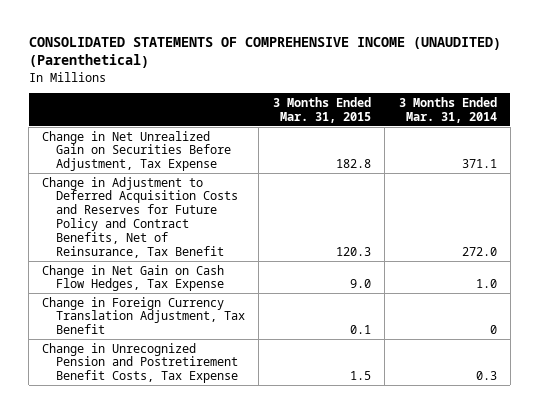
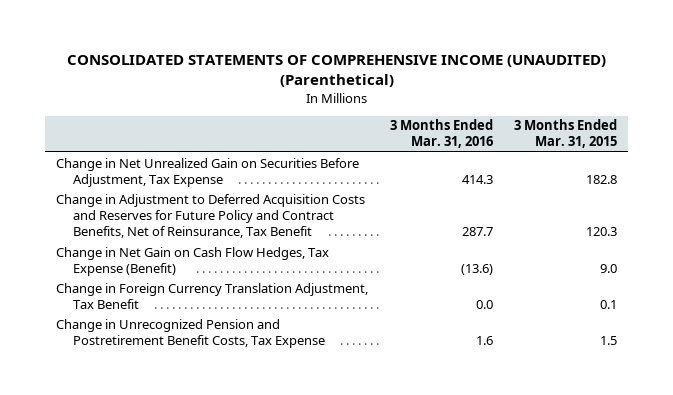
- | 3 Months Ended Mar. 31, 2015 | 3 Months Ended Mar. 31, 2014
+ | 3 Months Ended Mar. 31, 2016 | 3 Months Ended Mar. 31, 2015
- Change in Net Gain on Cash Flow Hedges, Tax Expense | 9.0 | 1.0
+ Change in Net Gain on Cash Flow Hedges, Tax Expense (Benefit) | (13.6) | 9.0

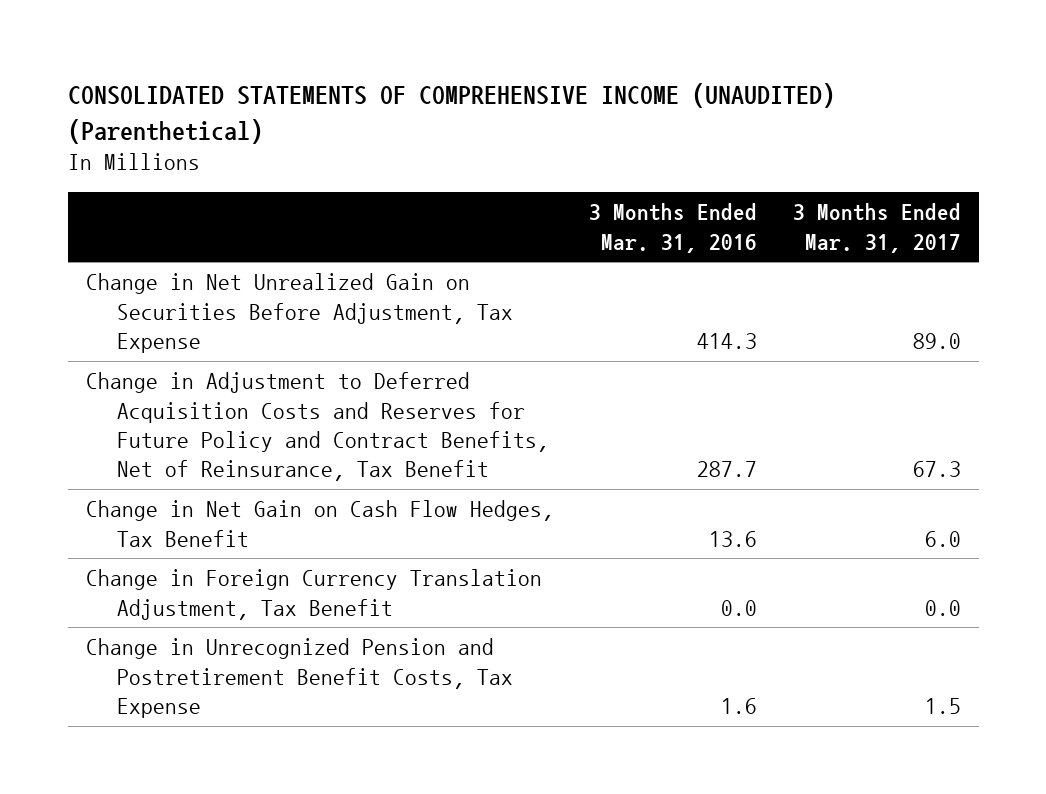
- | 3 Months Ended Mar. 31, 2016 | 3 Months Ended Mar. 31, 2015
+ | 3 Months Ended Mar. 31, 2016 | 3 Months Ended Mar. 31, 2017
- Change in Net Gain on Cash Flow Hedges, Tax Expense (Benefit) | (13.6) | 9.0
+ Change in Net Gain on Cash Flow Hedges, Tax Benefit | 13.6 | 6.0

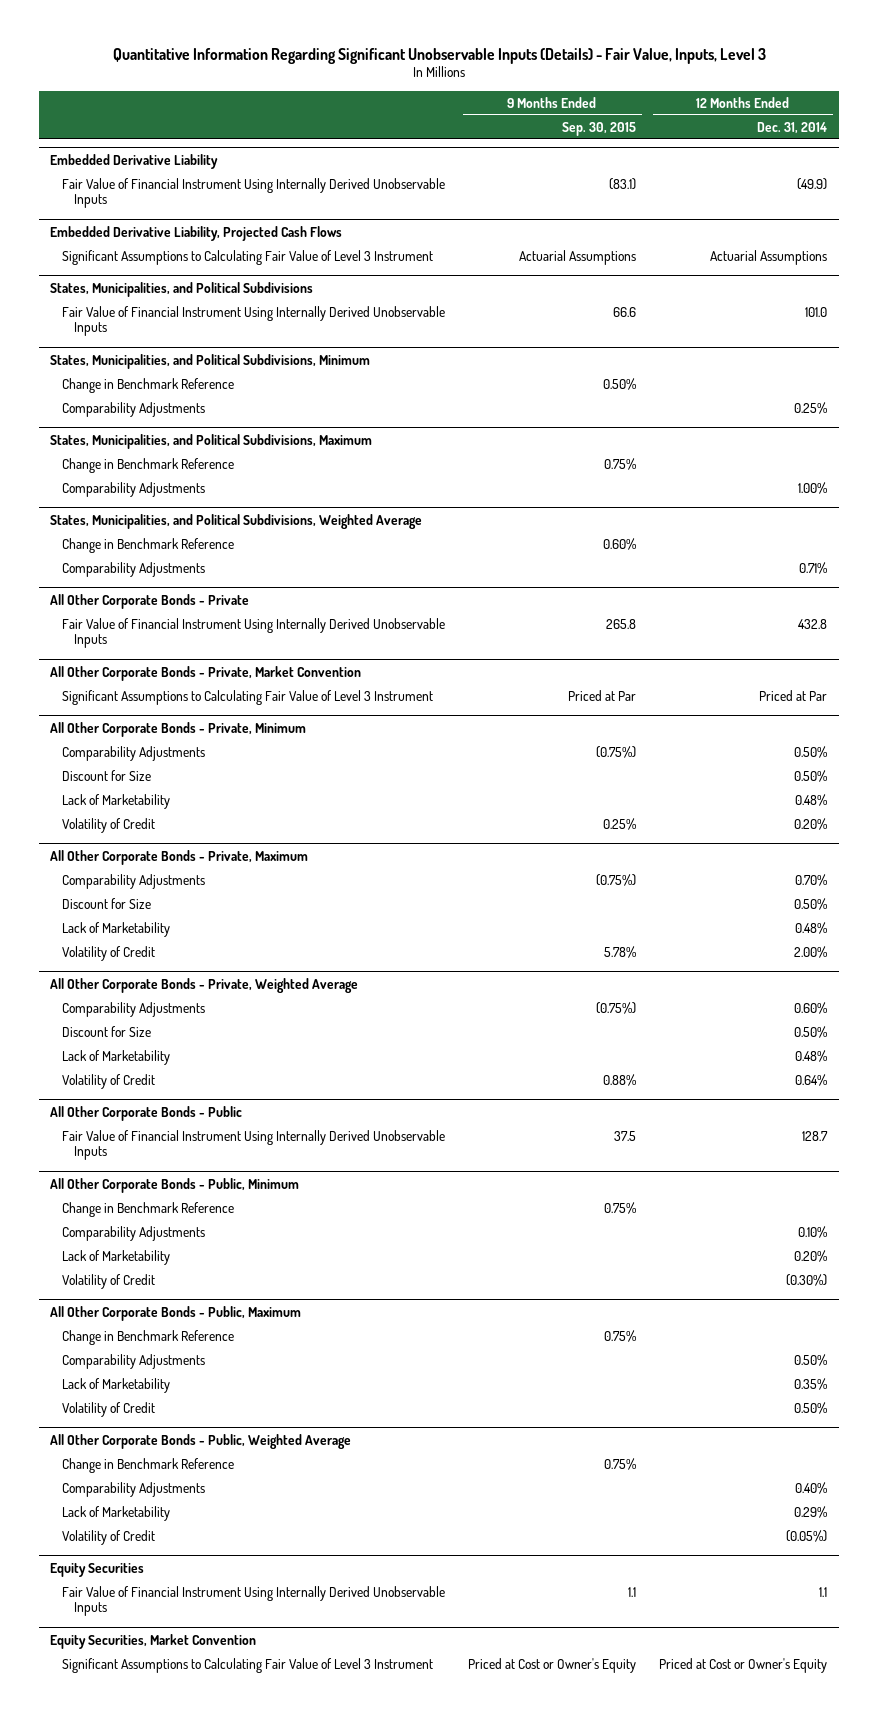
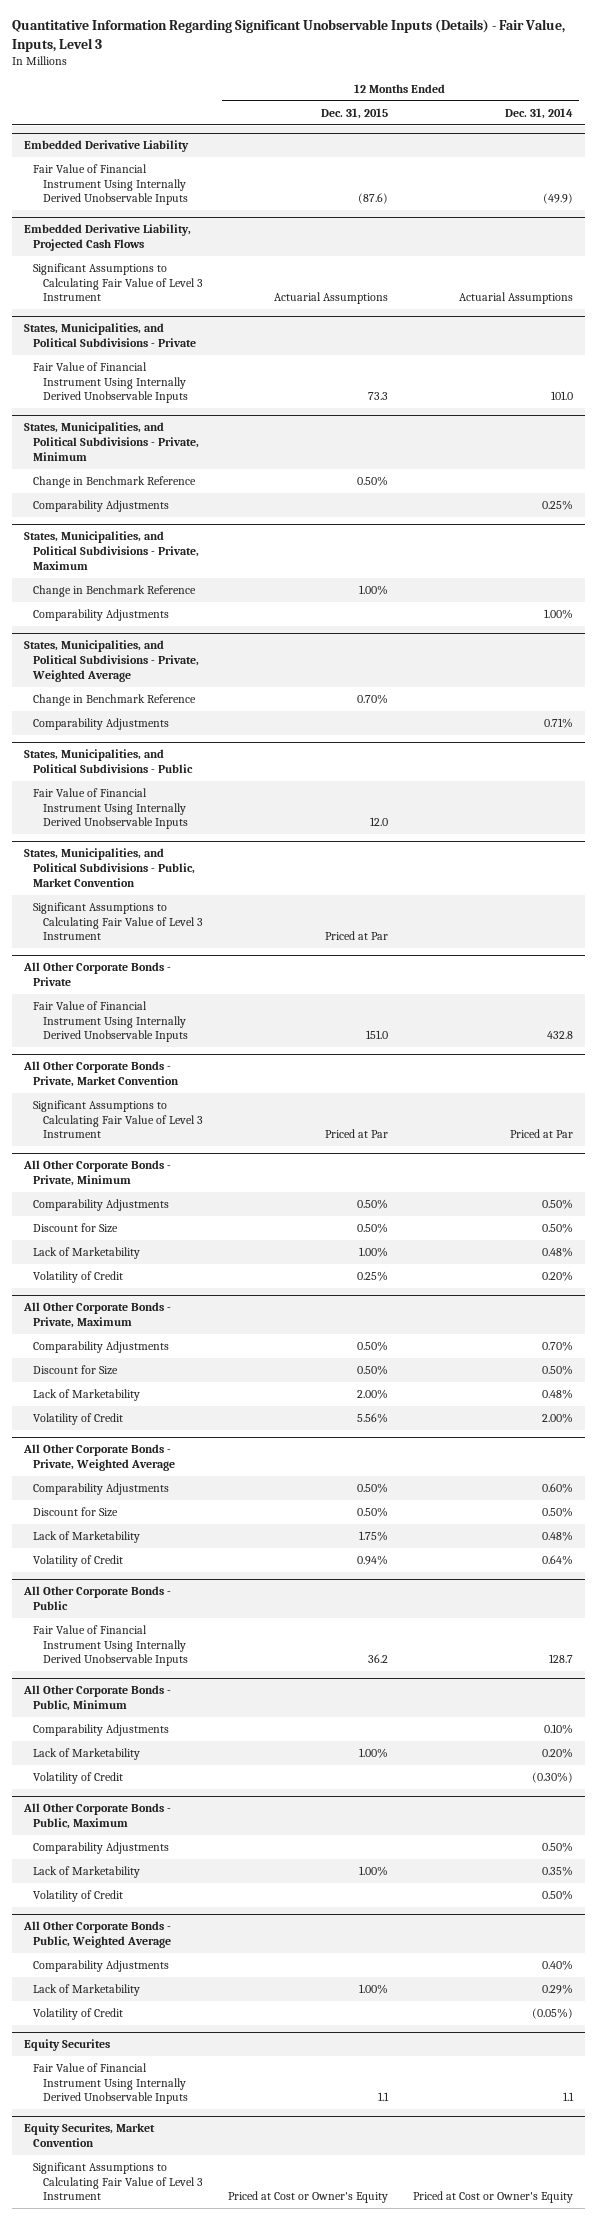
- | 9 Months Ended Sep. 30, 2015 | 12 Months Ended Dec. 31, 2014
+ | 12 Months Ended Dec. 31, 2015 | 12 Months Ended Dec. 31, 2014
- States, Municipalities, and Political Subdivisions
+ States, Municipalities, and Political Subdivisions - Private
- States, Municipalities, and Political Subdivisions, Minimum
+ States, Municipalities, and Political Subdivisions - Private, Minimum
- States, Municipalities, and Political Subdivisions, Maximum
+ States, Municipalities, and Political Subdivisions - Private, Maximum
- States, Municipalities, and Political Subdivisions, Weighted Average
+ States, Municipalities, and Political Subdivisions - Private, Weighted Average
+ States, Municipalities, and Political Subdivisions - Public
+ Fair Value of Financial Instrument Using Internally Derived Unobservable Inputs | 12.0 |
+ States, Municipalities, and Political Subdivisions - Public, Market Convention
+ Significant Assumptions to Calculating Fair Value of Level 3 Instrument | Priced at Par |
@ All Other Corporate Bonds - Public, Minimum
- Change in Benchmark Reference | 0.75% |
@ All Other Corporate Bonds - Public, Maximum
- Change in Benchmark Reference | 0.75% |
@ All Other Corporate Bonds - Public, Weighted Average
- Change in Benchmark Reference | 0.75% |
- Equity Securities
+ Equity Securites
- Equity Securities, Market Convention
+ Equity Securites, Market Convention

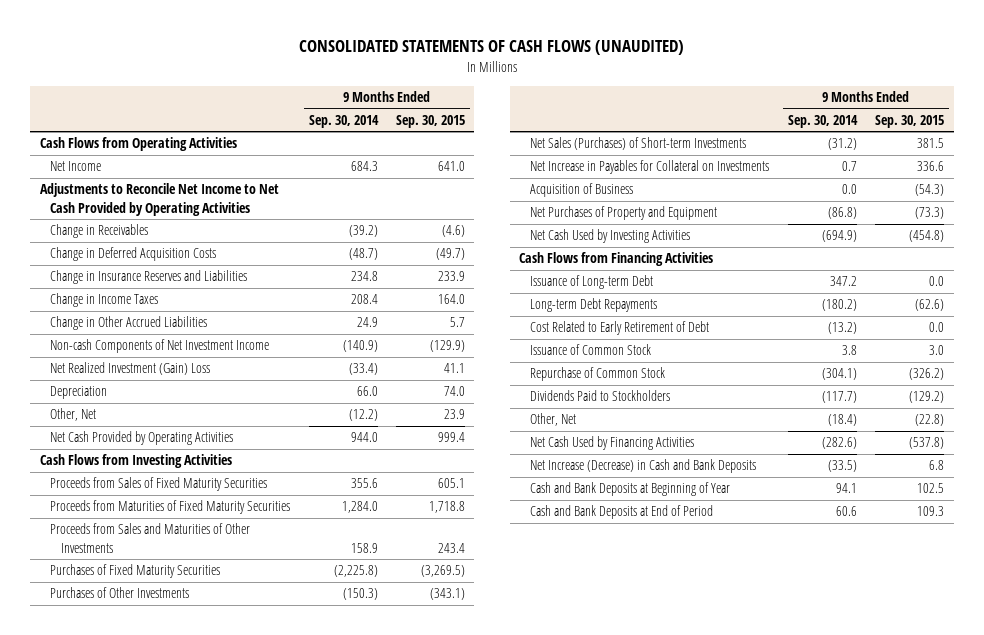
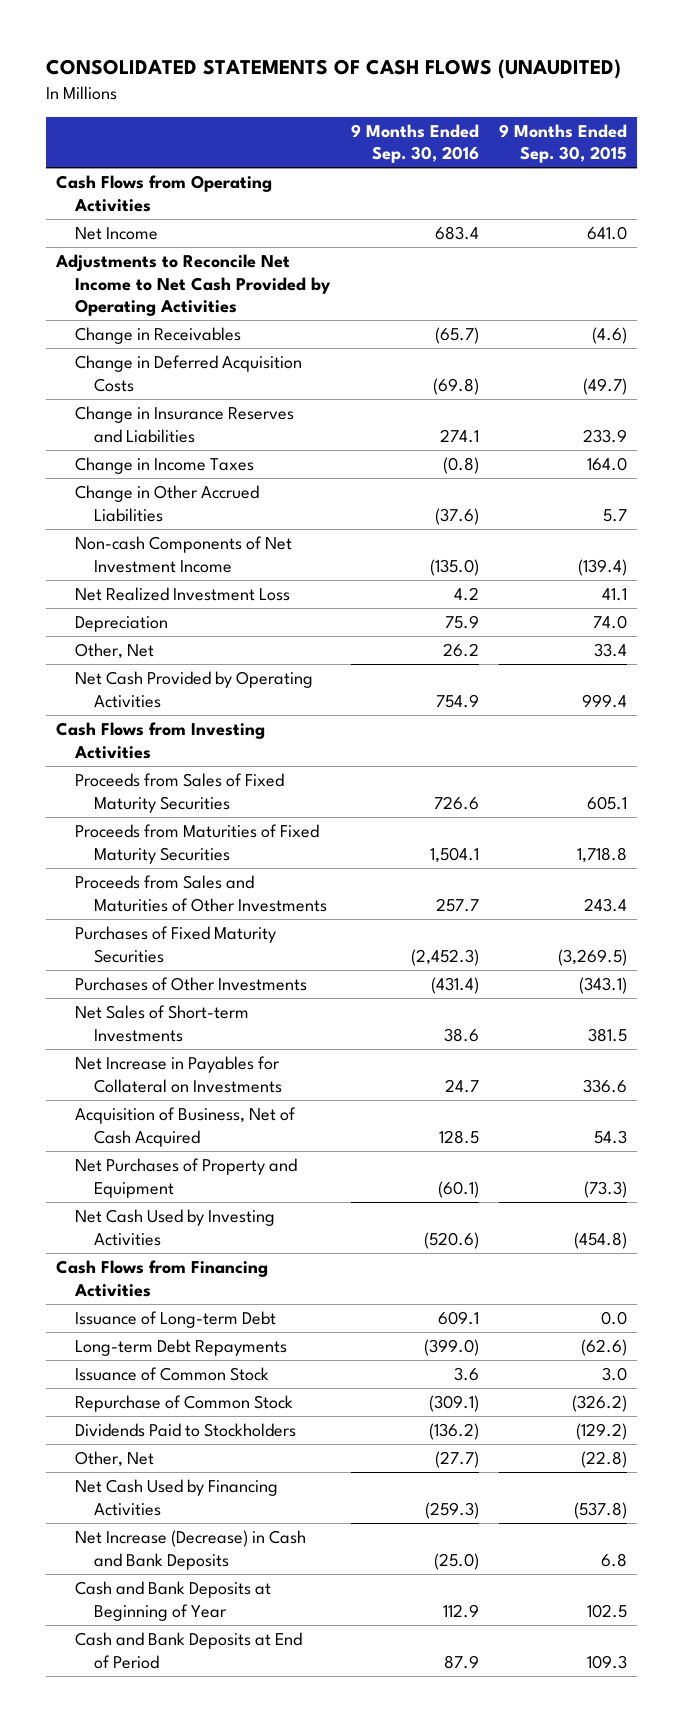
- | 9 Months Ended Sep. 30, 2014 | 9 Months Ended Sep. 30, 2015
+ | 9 Months Ended Sep. 30, 2016 | 9 Months Ended Sep. 30, 2015
- Non-cash Components of Net Investment Income | (140.9) | (129.9)
- Net Realized Investment (Gain) Loss | (33.4) | 41.1
+ Non-cash Components of Net Investment Income | (135.0) | (139.4)
+ Net Realized Investment Loss | 4.2 | 41.1
- Other, Net | (12.2) | 23.9
+ Other, Net | 26.2 | 33.4
- Net Sales (Purchases) of Short-term Investments | (31.2) | 381.5
+ Net Sales of Short-term Investments | 38.6 | 381.5
- Acquisition of Business | 0.0 | (54.3)
+ Acquisition of Business, Net of Cash Acquired | 128.5 | 54.3
- Cost Related to Early Retirement of Debt | (13.2) | 0.0

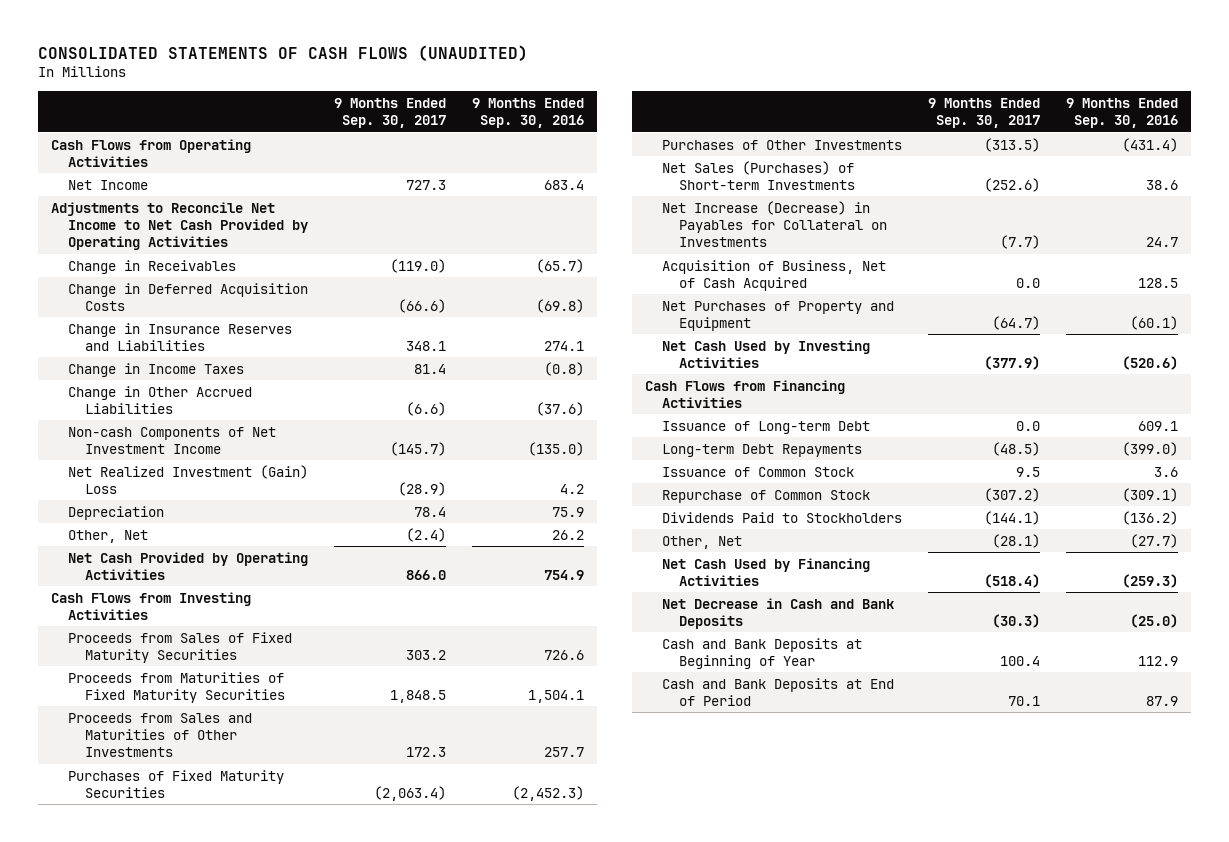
- | 9 Months Ended Sep. 30, 2016 | 9 Months Ended Sep. 30, 2015
+ | 9 Months Ended Sep. 30, 2017 | 9 Months Ended Sep. 30, 2016
- Net Realized Investment Loss | 4.2 | 41.1
+ Net Realized Investment (Gain) Loss | (28.9) | 4.2
- Net Sales of Short-term Investments | 38.6 | 381.5
- Net Increase in Payables for Collateral on Investments | 24.7 | 336.6
+ Net Sales (Purchases) of Short-term Investments | (252.6) | 38.6
+ Net Increase (Decrease) in Payables for Collateral on Investments | (7.7) | 24.7
- Net Increase (Decrease) in Cash and Bank Deposits | (25.0) | 6.8
+ Net Decrease in Cash and Bank Deposits | (30.3) | (25.0)

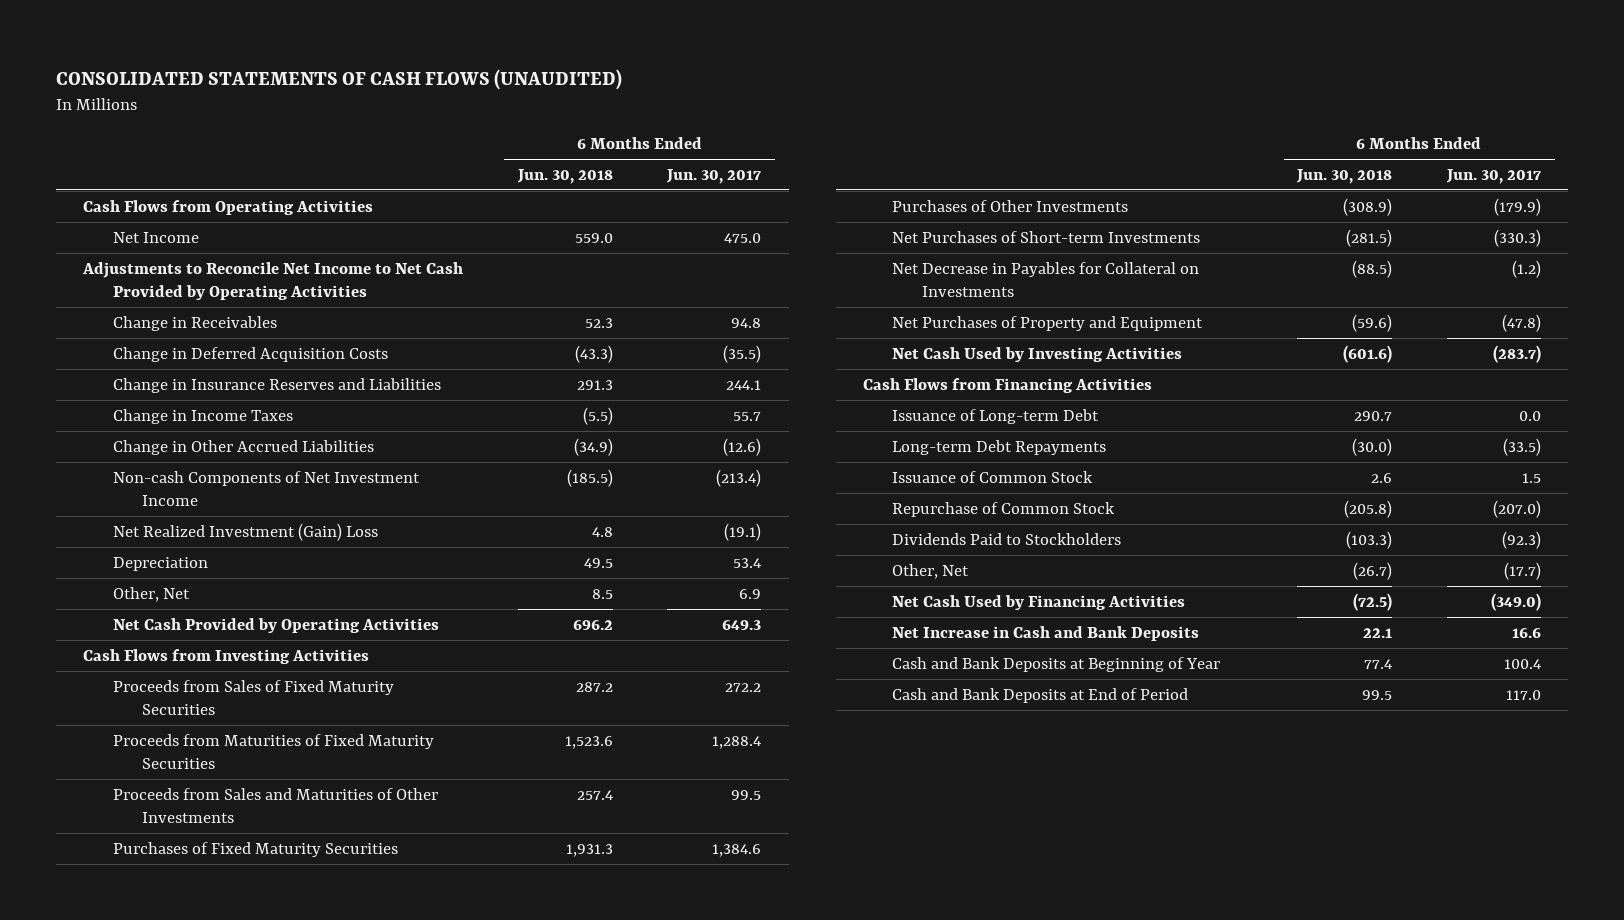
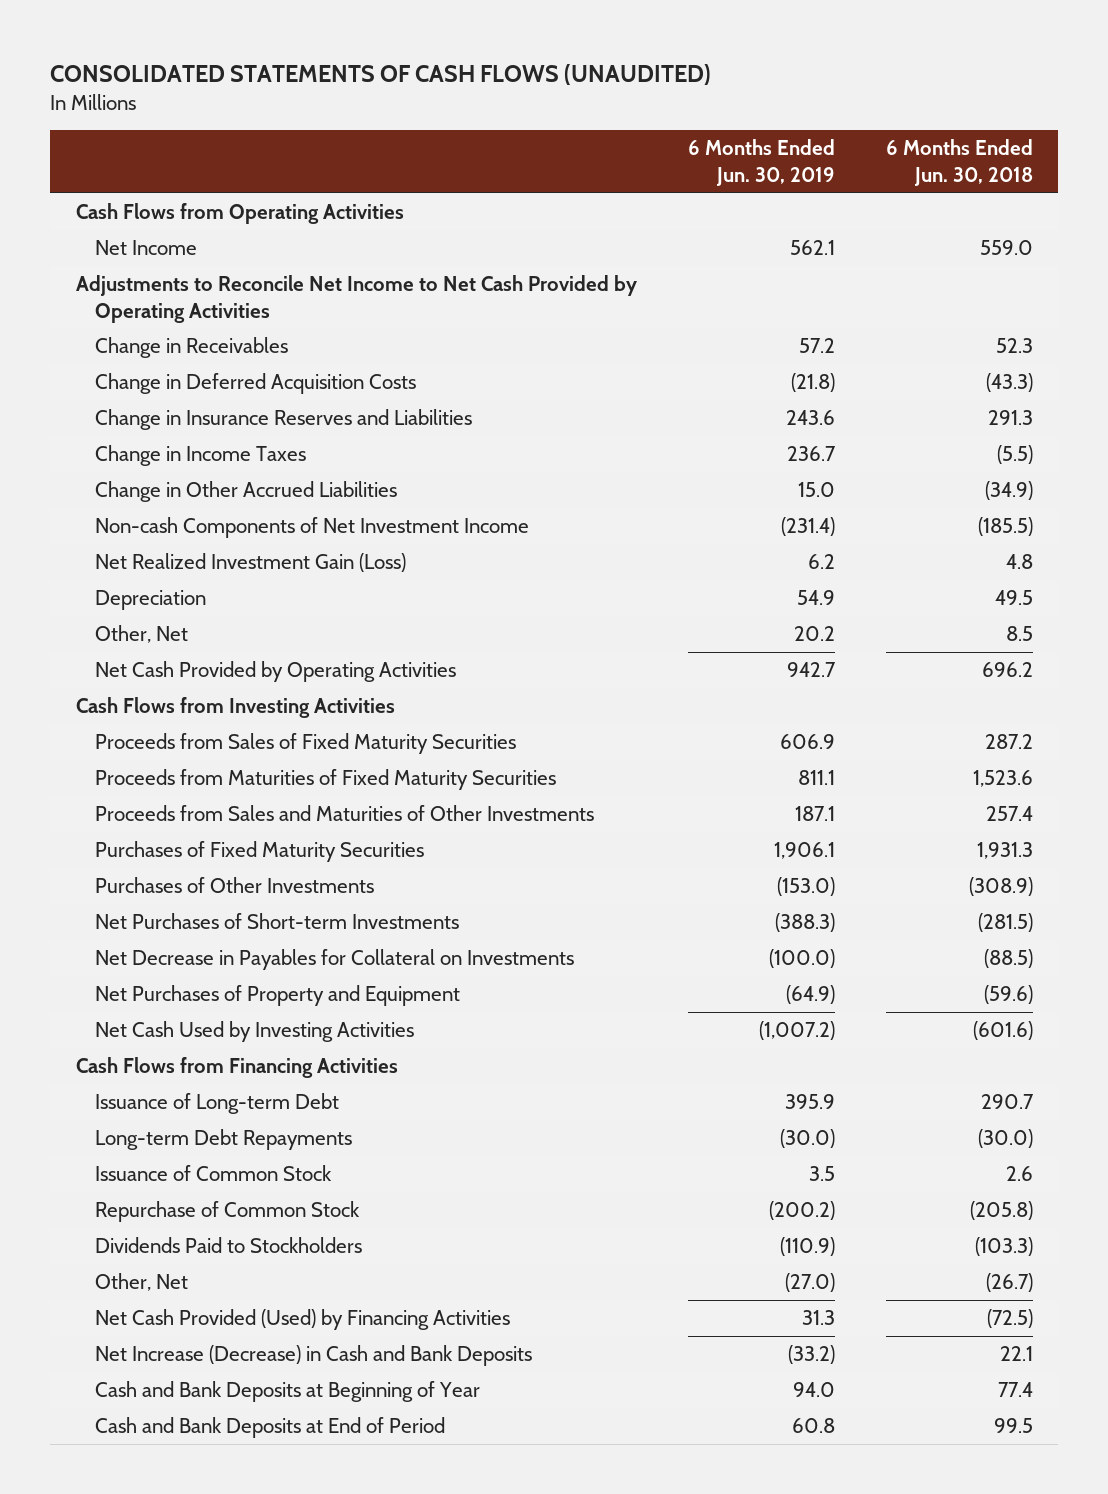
- | 6 Months Ended Jun. 30, 2018 | 6 Months Ended Jun. 30, 2017
+ | 6 Months Ended Jun. 30, 2019 | 6 Months Ended Jun. 30, 2018
- Net Realized Investment (Gain) Loss | 4.8 | (19.1)
+ Net Realized Investment Gain (Loss) | 6.2 | 4.8
- Net Cash Used by Financing Activities | (72.5) | (349.0)
- Net Increase in Cash and Bank Deposits | 22.1 | 16.6
+ Net Cash Provided (Used) by Financing Activities | 31.3 | (72.5)
+ Net Increase (Decrease) in Cash and Bank Deposits | (33.2) | 22.1

